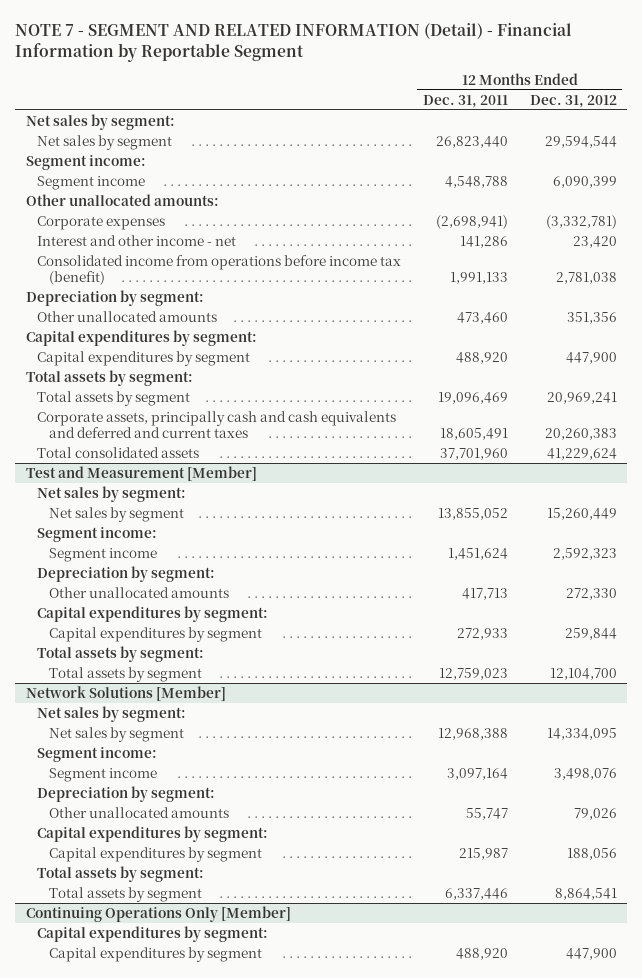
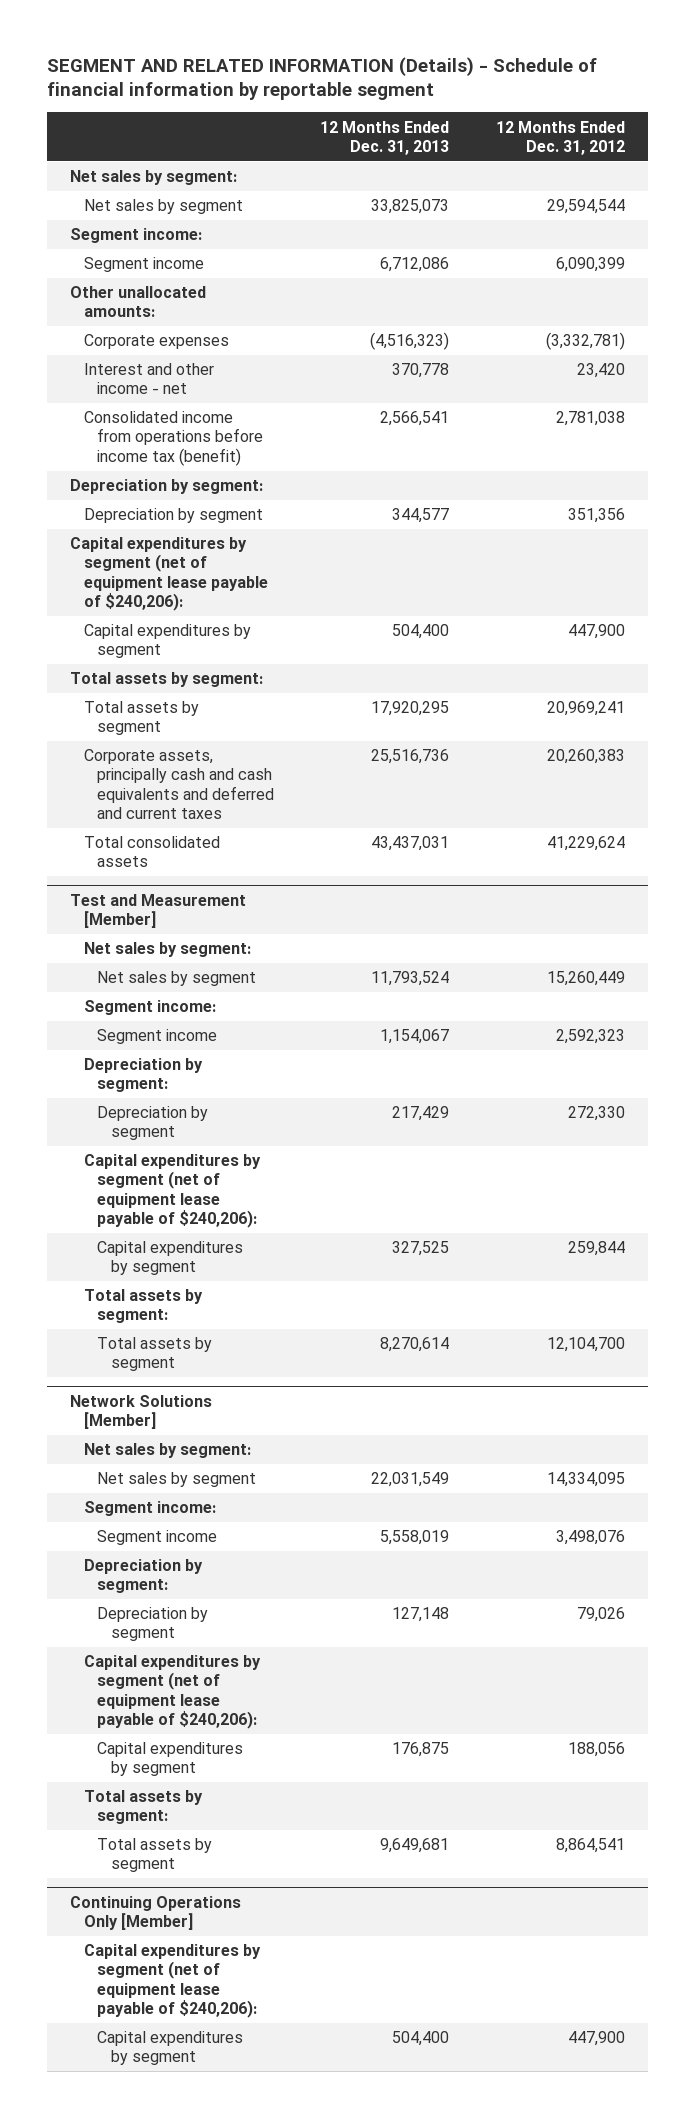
- NOTE 7 - SEGMENT AND RELATED INFORMATION (Detail) - Financial Information by Reportable Segment
+ SEGMENT AND RELATED INFORMATION (Details) - Schedule of financial information by reportable segment
- | 12 Months Ended Dec. 31, 2011 | 12 Months Ended Dec. 31, 2012
+ | 12 Months Ended Dec. 31, 2013 | 12 Months Ended Dec. 31, 2012
- Other unallocated amounts | 473,460 | 351,356
- Capital expenditures by segment:
+ Depreciation by segment | 344,577 | 351,356
+ Capital expenditures by segment (net of equipment lease payable of $240,206):
@ Test and Measurement [Member]
- Other unallocated amounts | 417,713 | 272,330
- Capital expenditures by segment:
+ Depreciation by segment | 217,429 | 272,330
+ Capital expenditures by segment (net of equipment lease payable of $240,206):
@ Network Solutions [Member]
- Other unallocated amounts | 55,747 | 79,026
- Capital expenditures by segment:
+ Depreciation by segment | 127,148 | 79,026
+ Capital expenditures by segment (net of equipment lease payable of $240,206):
@ Continuing Operations Only [Member]
- Capital expenditures by segment:
+ Capital expenditures by segment (net of equipment lease payable of $240,206):

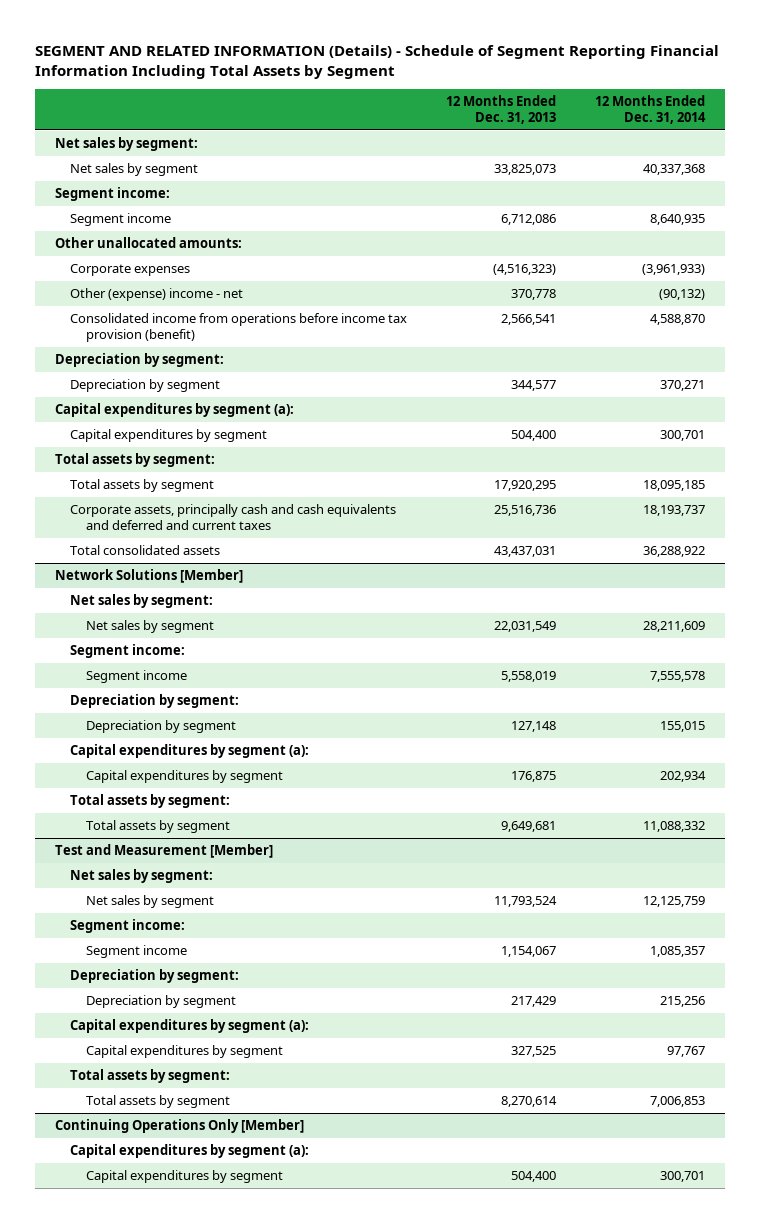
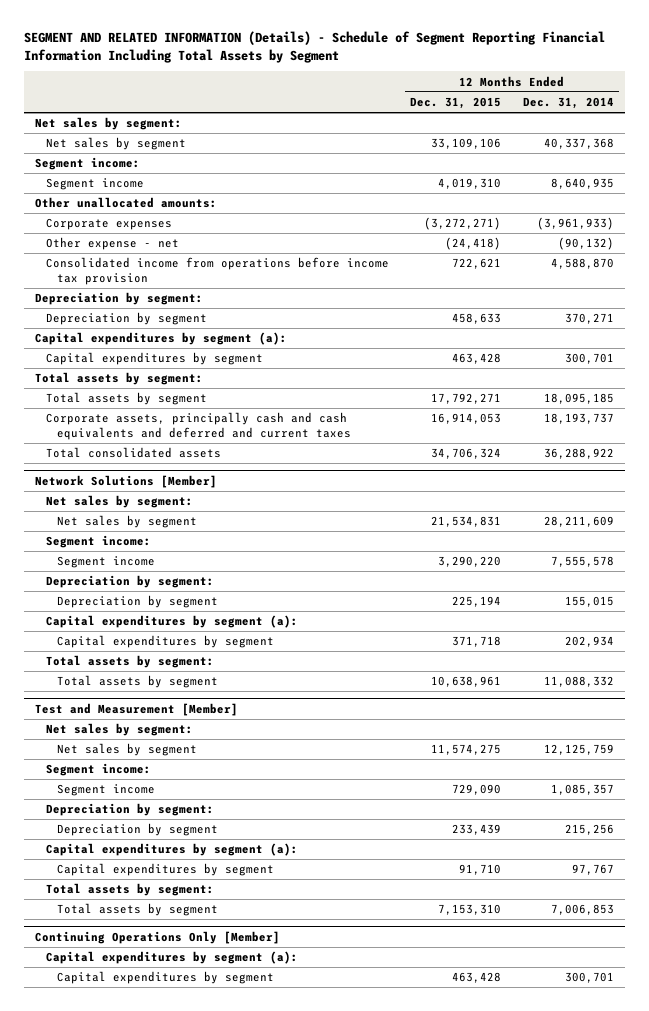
- | 12 Months Ended Dec. 31, 2013 | 12 Months Ended Dec. 31, 2014
+ | 12 Months Ended Dec. 31, 2015 | 12 Months Ended Dec. 31, 2014
- Other (expense) income - net | 370,778 | (90,132)
- Consolidated income from operations before income tax provision (benefit) | 2,566,541 | 4,588,870
+ Other expense - net | (24,418) | (90,132)
+ Consolidated income from operations before income tax provision | 722,621 | 4,588,870

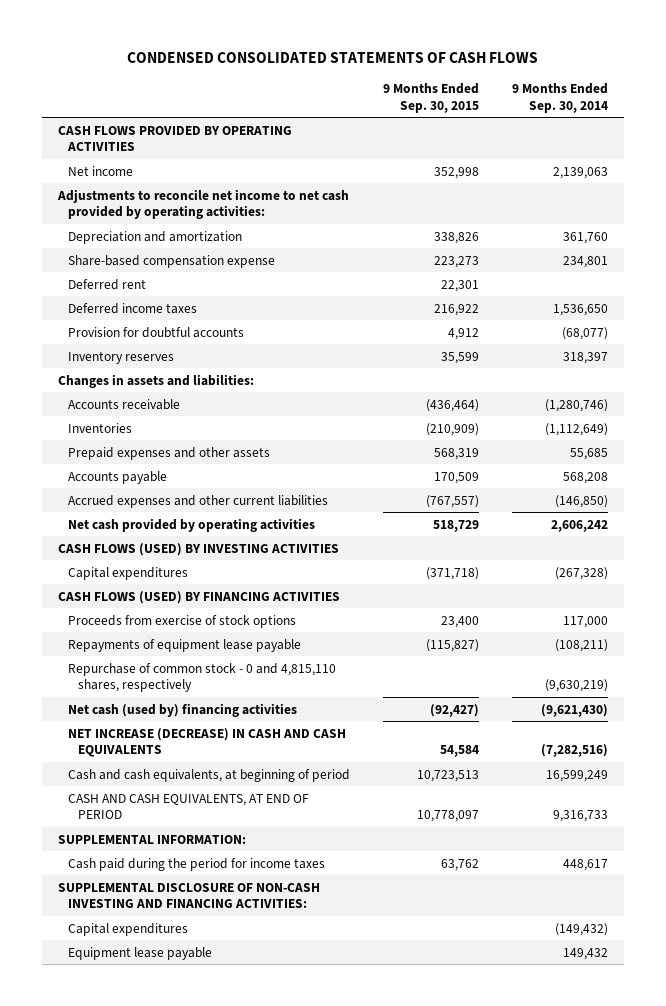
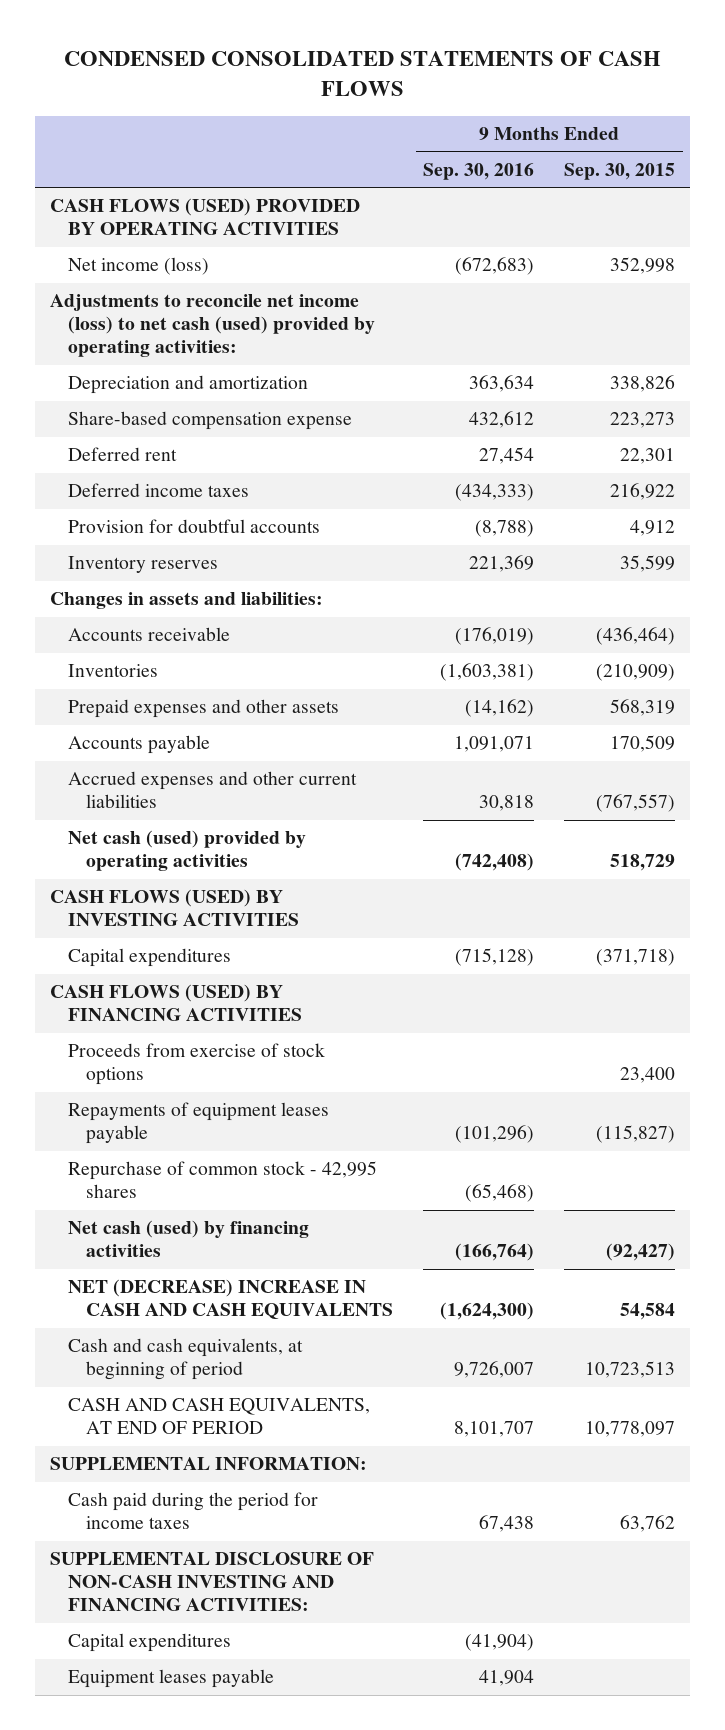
- | 9 Months Ended Sep. 30, 2015 | 9 Months Ended Sep. 30, 2014
+ | 9 Months Ended Sep. 30, 2016 | 9 Months Ended Sep. 30, 2015
- CASH FLOWS PROVIDED BY OPERATING ACTIVITIES
- Net income | 352,998 | 2,139,063
- Adjustments to reconcile net income to net cash provided by operating activities:
+ CASH FLOWS (USED) PROVIDED BY OPERATING ACTIVITIES
+ Net income (loss) | (672,683) | 352,998
+ Adjustments to reconcile net income (loss) to net cash (used) provided by operating activities:
- Net cash provided by operating activities | 518,729 | 2,606,242
+ Net cash (used) provided by operating activities | (742,408) | 518,729
- Repayments of equipment lease payable | (115,827) | (108,211)
- Repurchase of common stock - 0 and 4,815,110 shares, respectively | | (9,630,219)
- Net cash (used by) financing activities | (92,427) | (9,621,430)
- NET INCREASE (DECREASE) IN CASH AND CASH EQUIVALENTS | 54,584 | (7,282,516)
+ Repayments of equipment leases payable | (101,296) | (115,827)
+ Repurchase of common stock - 42,995 shares | (65,468) |
+ Net cash (used) by financing activities | (166,764) | (92,427)
+ NET (DECREASE) INCREASE IN CASH AND CASH EQUIVALENTS | (1,624,300) | 54,584
- Equipment lease payable | | 149,432
+ Equipment leases payable | 41,904 |

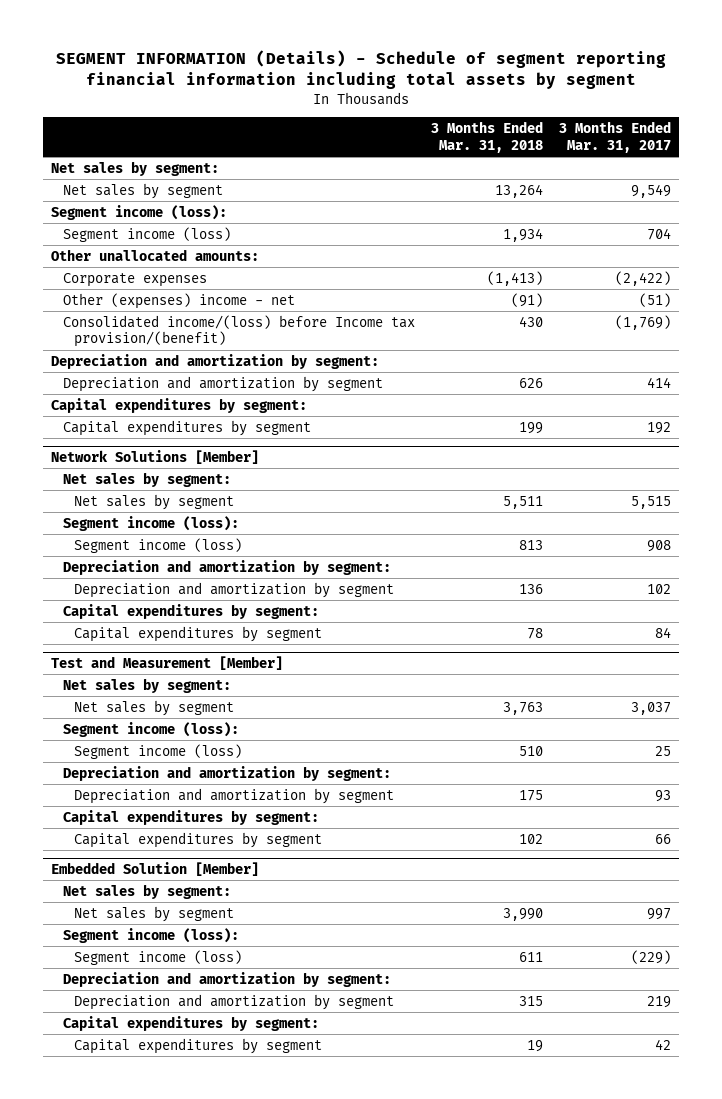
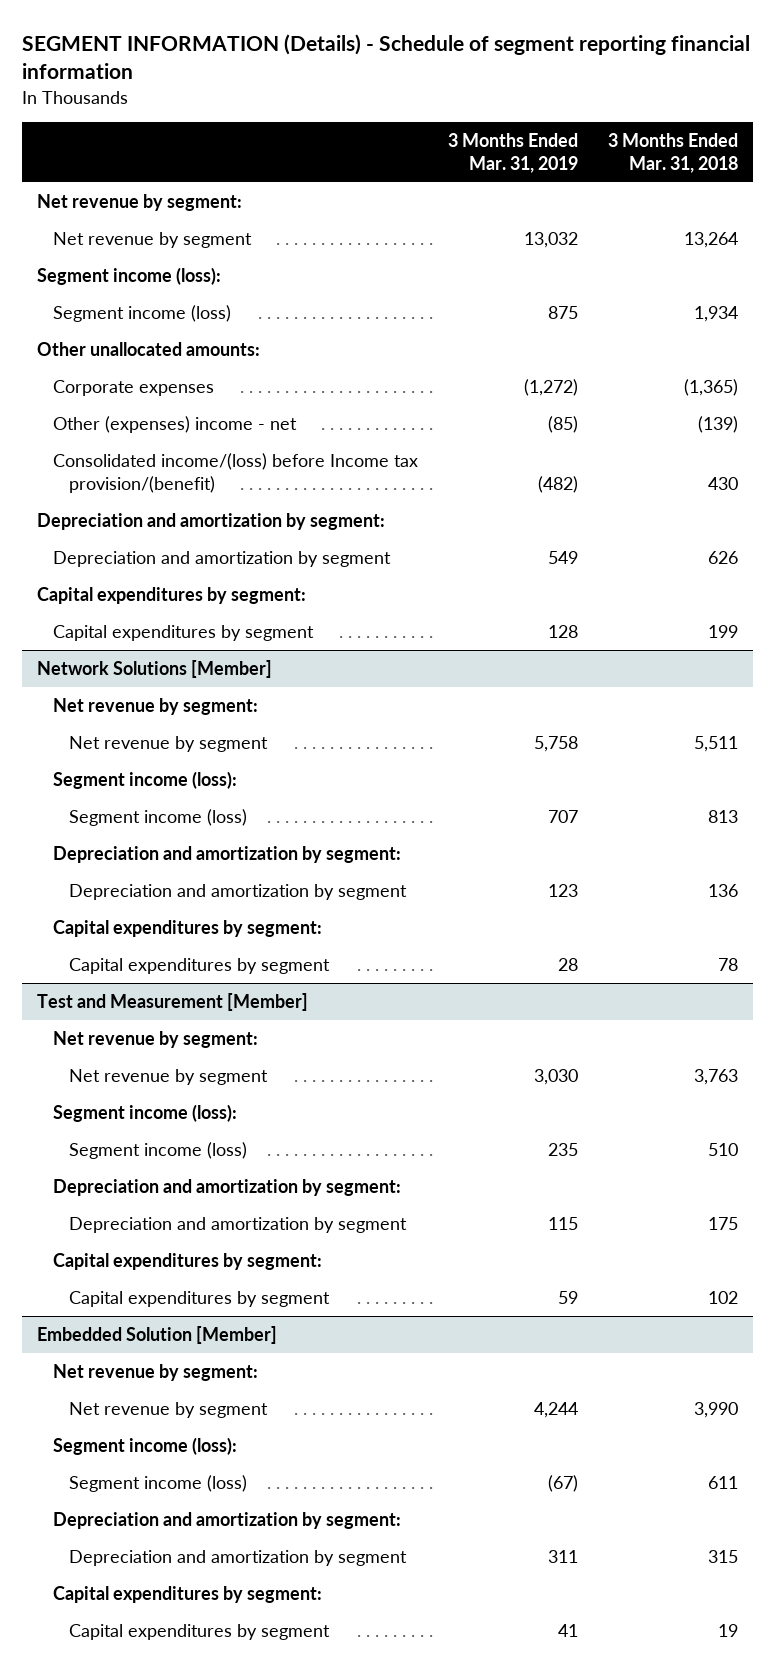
- SEGMENT INFORMATION (Details) - Schedule of segment reporting financial information including total assets by segment
+ SEGMENT INFORMATION (Details) - Schedule of segment reporting financial information
- | 3 Months Ended Mar. 31, 2018 | 3 Months Ended Mar. 31, 2017
+ | 3 Months Ended Mar. 31, 2019 | 3 Months Ended Mar. 31, 2018
- Net sales by segment:
- Net sales by segment | 13,264 | 9,549
+ Net revenue by segment:
+ Net revenue by segment | 13,032 | 13,264
- Corporate expenses | (1,413) | (2,422)
- Other (expenses) income - net | (91) | (51)
+ Corporate expenses | (1,272) | (1,365)
+ Other (expenses) income - net | (85) | (139)
@ Network Solutions [Member]
- Net sales by segment:
- Net sales by segment | 5,511 | 5,515
+ Net revenue by segment:
+ Net revenue by segment | 5,758 | 5,511
@ Test and Measurement [Member]
- Net sales by segment:
- Net sales by segment | 3,763 | 3,037
+ Net revenue by segment:
+ Net revenue by segment | 3,030 | 3,763
@ Embedded Solution [Member]
- Net sales by segment:
- Net sales by segment | 3,990 | 997
+ Net revenue by segment:
+ Net revenue by segment | 4,244 | 3,990

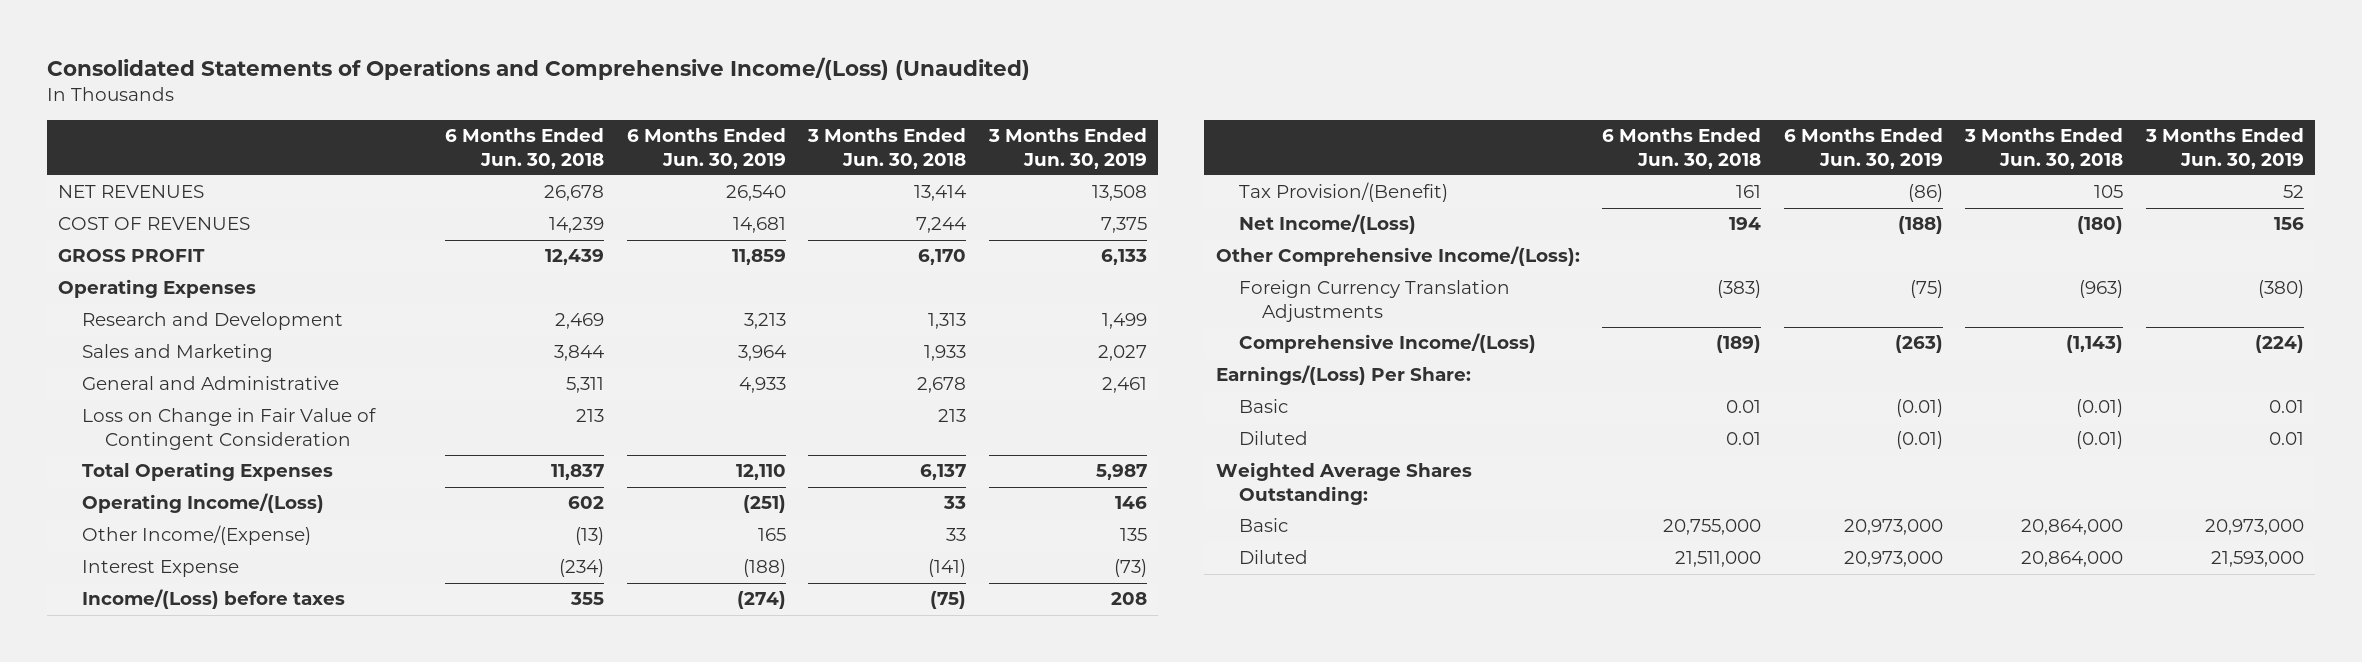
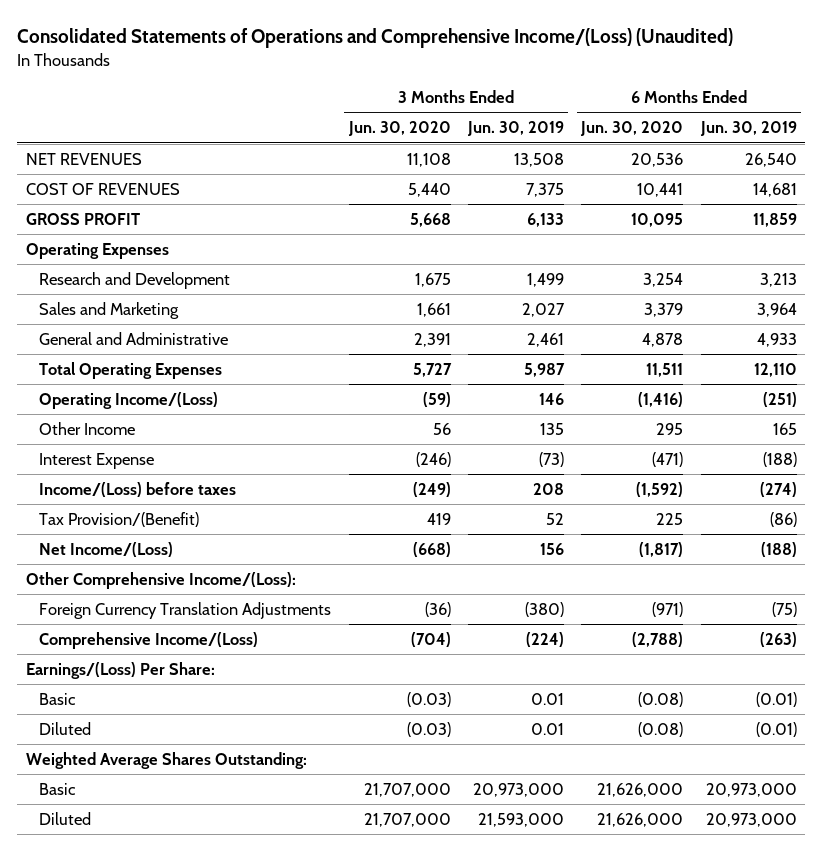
- | 6 Months Ended Jun. 30, 2018 | 6 Months Ended Jun. 30, 2019 | 3 Months Ended Jun. 30, 2018 | 3 Months Ended Jun. 30, 2019
+ | 3 Months Ended Jun. 30, 2020 | 3 Months Ended Jun. 30, 2019 | 6 Months Ended Jun. 30, 2020 | 6 Months Ended Jun. 30, 2019
- Loss on Change in Fair Value of Contingent Consideration | 213 | | 213 |
- Other Income/(Expense) | (13) | 165 | 33 | 135
+ Other Income | 56 | 135 | 295 | 165

